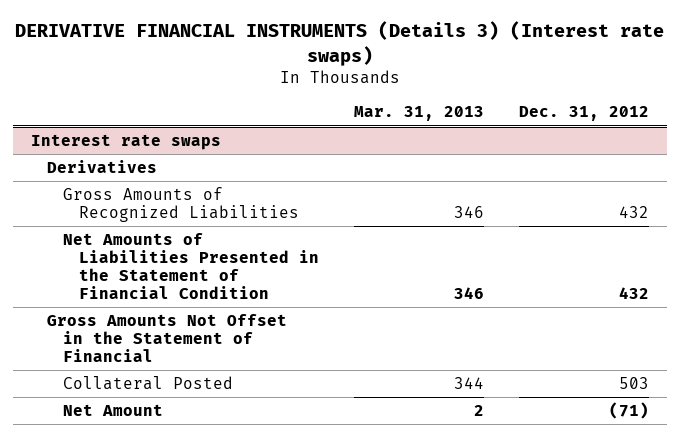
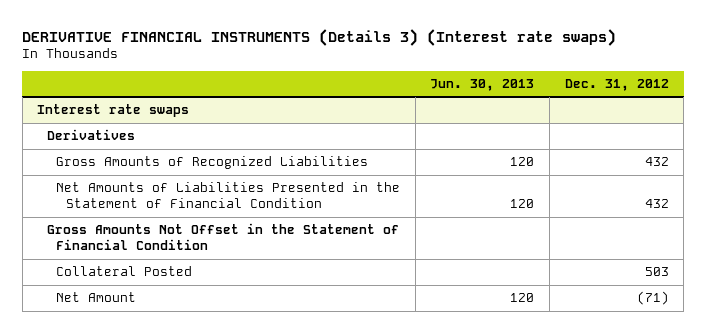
- | Mar. 31, 2013 | Dec. 31, 2012
+ | Jun. 30, 2013 | Dec. 31, 2012
@ Interest rate swaps
- Gross Amounts Not Offset in the Statement of Financial
+ Gross Amounts Not Offset in the Statement of Financial Condition

